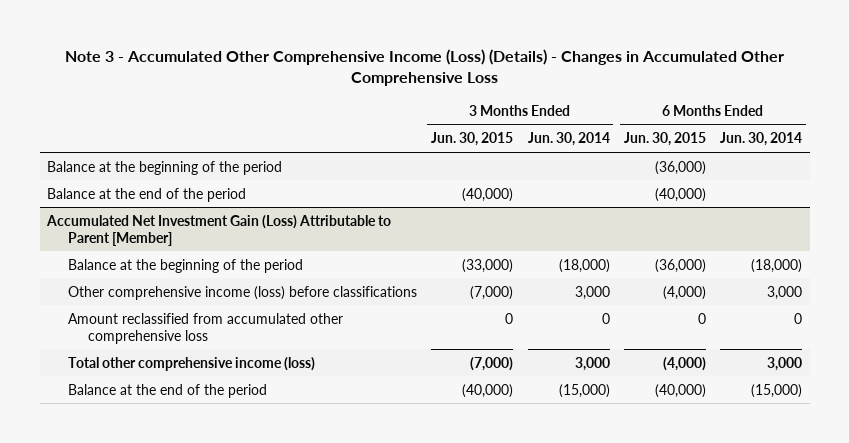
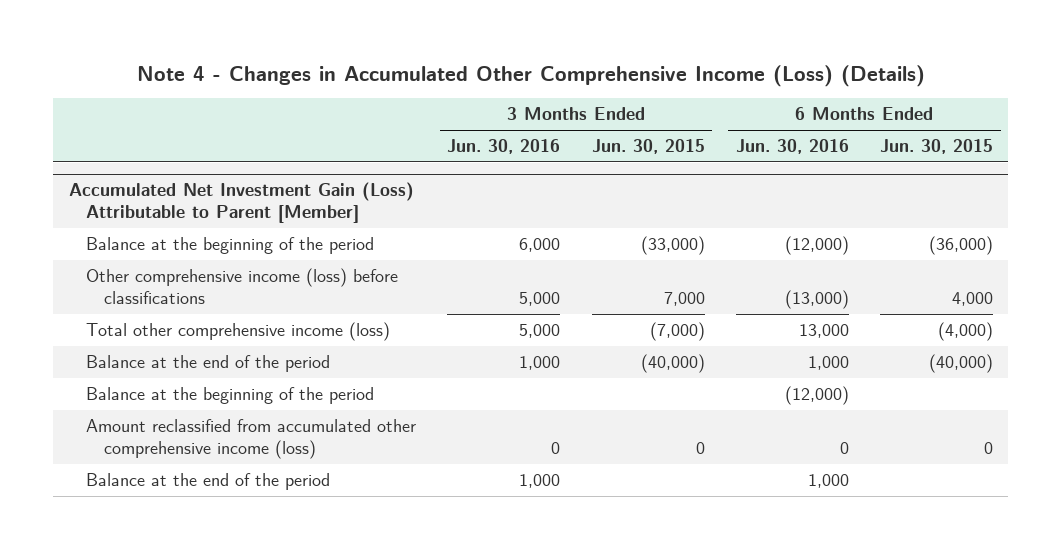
- Note 3 - Accumulated Other Comprehensive Income (Loss) (Details) - Changes in Accumulated Other Comprehensive Loss
+ Note 4 - Changes in Accumulated Other Comprehensive Income (Loss) (Details)
- | 3 Months Ended Jun. 30, 2015 | 3 Months Ended Jun. 30, 2014 | 6 Months Ended Jun. 30, 2015 | 6 Months Ended Jun. 30, 2014
+ | 3 Months Ended Jun. 30, 2016 | 3 Months Ended Jun. 30, 2015 | 6 Months Ended Jun. 30, 2016 | 6 Months Ended Jun. 30, 2015
- Balance at the beginning of the period | | | (36,000) |
- Balance at the end of the period | (40,000) | | (40,000) |
@ Accumulated Net Investment Gain (Loss) Attributable to Parent [Member]
- Other comprehensive income (loss) before classifications | (7,000) | 3,000 | (4,000) | 3,000
- Amount reclassified from accumulated other comprehensive loss | 0 | 0 | 0 | 0
+ Other comprehensive income (loss) before classifications | 5,000 | 7,000 | (13,000) | 4,000
+ Balance at the beginning of the period | | | (12,000) |
+ Amount reclassified from accumulated other comprehensive income (loss) | 0 | 0 | 0 | 0
+ Balance at the end of the period | 1,000 | | 1,000 |

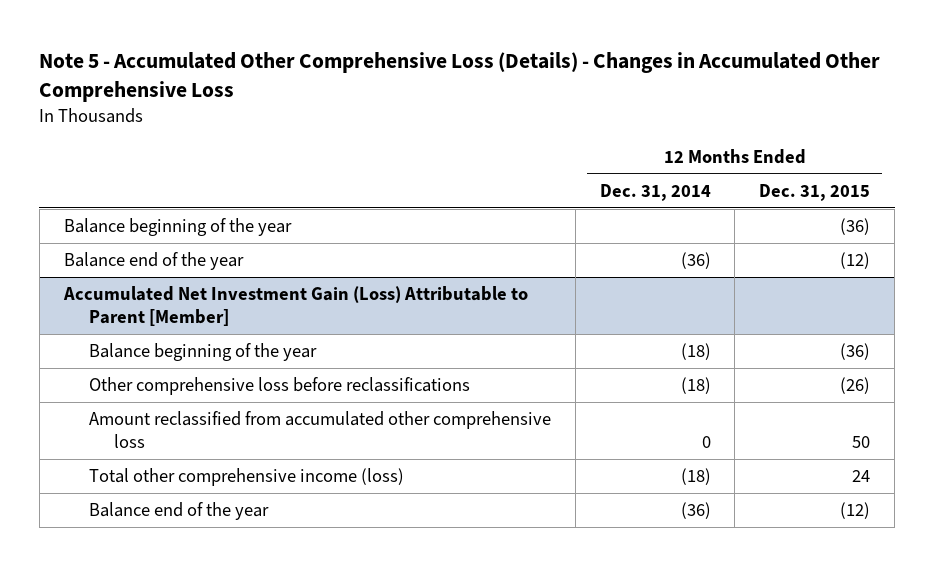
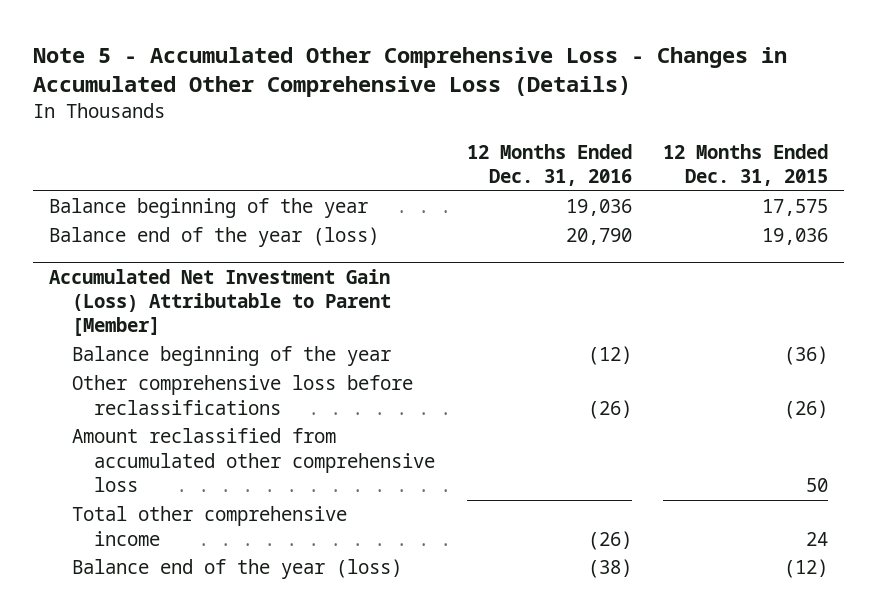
- Note 5 - Accumulated Other Comprehensive Loss (Details) - Changes in Accumulated Other Comprehensive Loss
+ Note 5 - Accumulated Other Comprehensive Loss - Changes in Accumulated Other Comprehensive Loss (Details)
- | 12 Months Ended Dec. 31, 2014 | 12 Months Ended Dec. 31, 2015
+ | 12 Months Ended Dec. 31, 2016 | 12 Months Ended Dec. 31, 2015
- Balance beginning of the year | | (36)
- Balance end of the year | (36) | (12)
+ Balance beginning of the year | 19,036 | 17,575
+ Balance end of the year (loss) | 20,790 | 19,036
@ Accumulated Net Investment Gain (Loss) Attributable to Parent [Member]
- Total other comprehensive income (loss) | (18) | 24
- Balance end of the year | (36) | (12)
+ Total other comprehensive income | (26) | 24
+ Balance end of the year (loss) | (38) | (12)

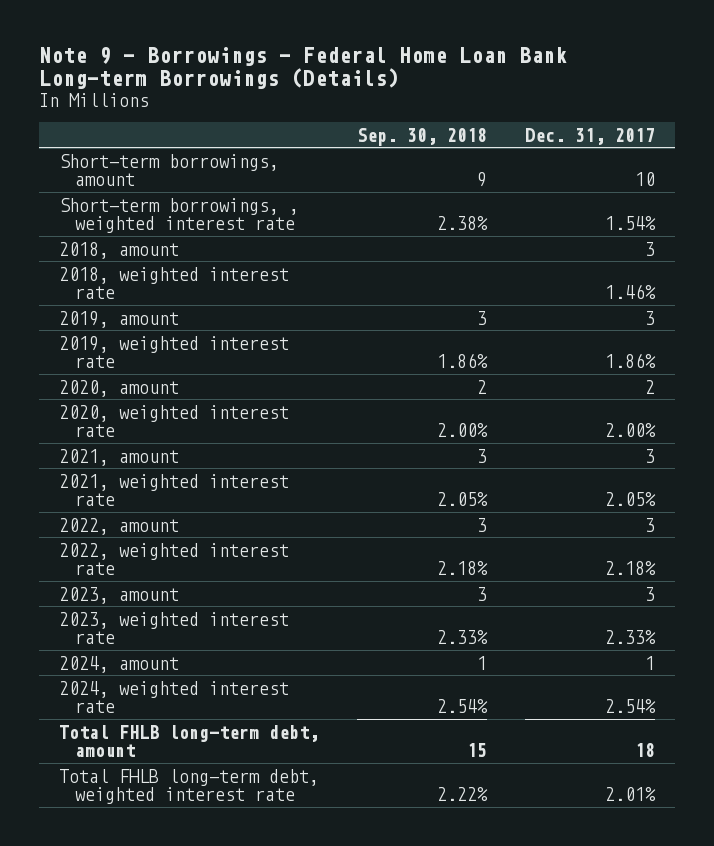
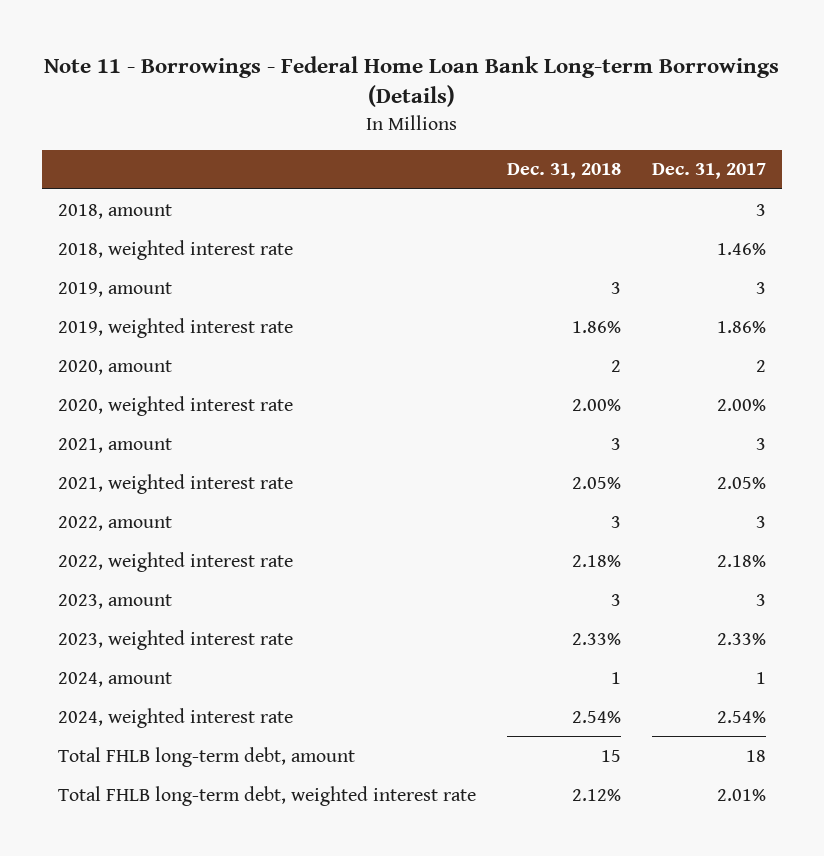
- Note 9 - Borrowings - Federal Home Loan Bank Long-term Borrowings (Details)
+ Note 11 - Borrowings - Federal Home Loan Bank Long-term Borrowings (Details)
- | Sep. 30, 2018 | Dec. 31, 2017
+ | Dec. 31, 2018 | Dec. 31, 2017
- Short-term borrowings, amount | 9 | 10
- Short-term borrowings, , weighted interest rate | 2.38% | 1.54%

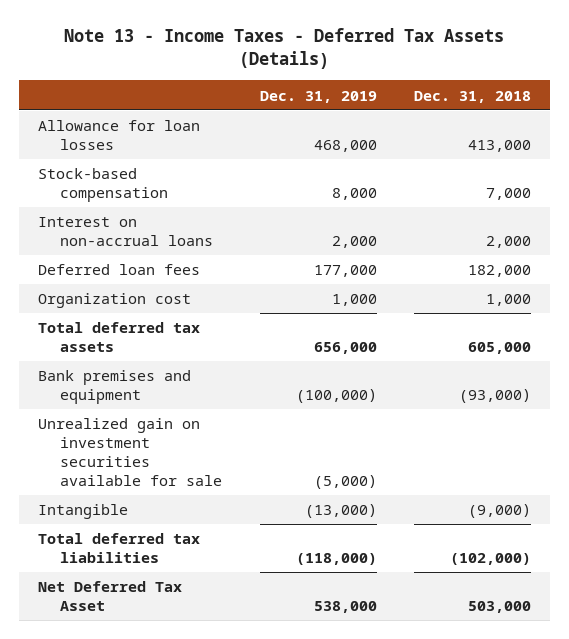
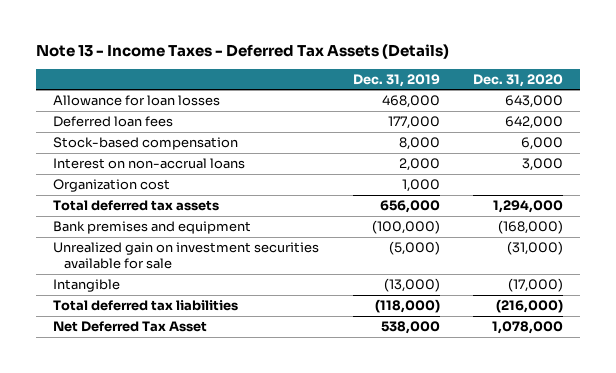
- | Dec. 31, 2019 | Dec. 31, 2018
+ | Dec. 31, 2019 | Dec. 31, 2020
moved up: Deferred loan fees | 177,000 | 642,000

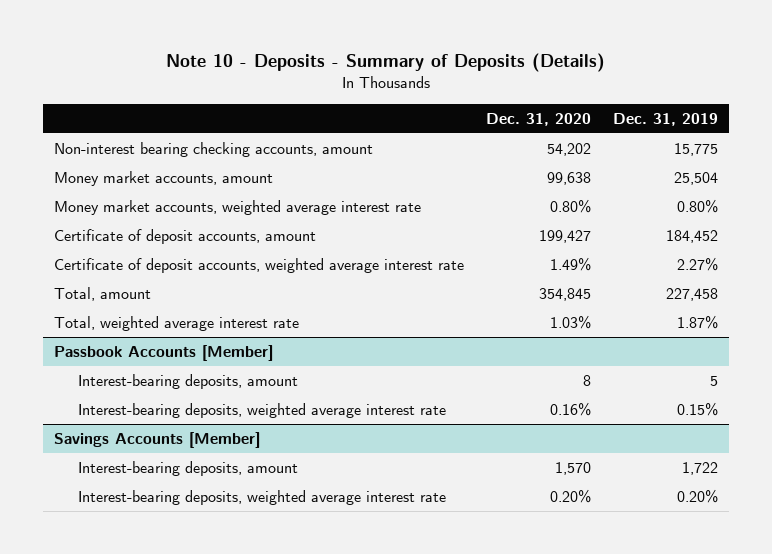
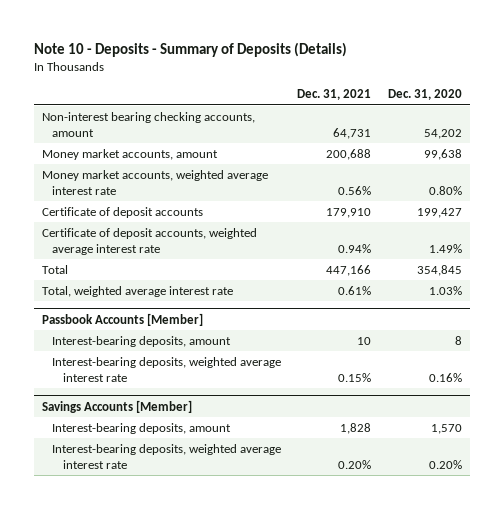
- | Dec. 31, 2020 | Dec. 31, 2019
+ | Dec. 31, 2021 | Dec. 31, 2020
- Certificate of deposit accounts, amount | 199,427 | 184,452
+ Certificate of deposit accounts | 179,910 | 199,427
- Total, amount | 354,845 | 227,458
+ Total | 447,166 | 354,845

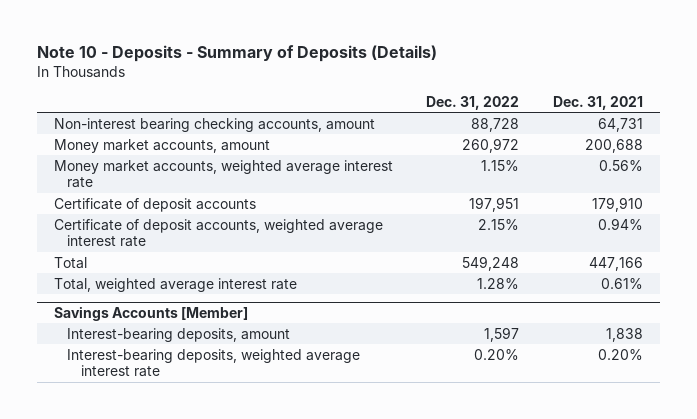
- | Dec. 31, 2021 | Dec. 31, 2020
+ | Dec. 31, 2022 | Dec. 31, 2021
- Passbook Accounts [Member]
- Interest-bearing deposits, amount | 10 | 8
- Interest-bearing deposits, weighted average interest rate | 0.15% | 0.16%
@ Savings Accounts [Member]
- Interest-bearing deposits, amount | 1,828 | 1,570
+ Interest-bearing deposits, amount | 1,597 | 1,838

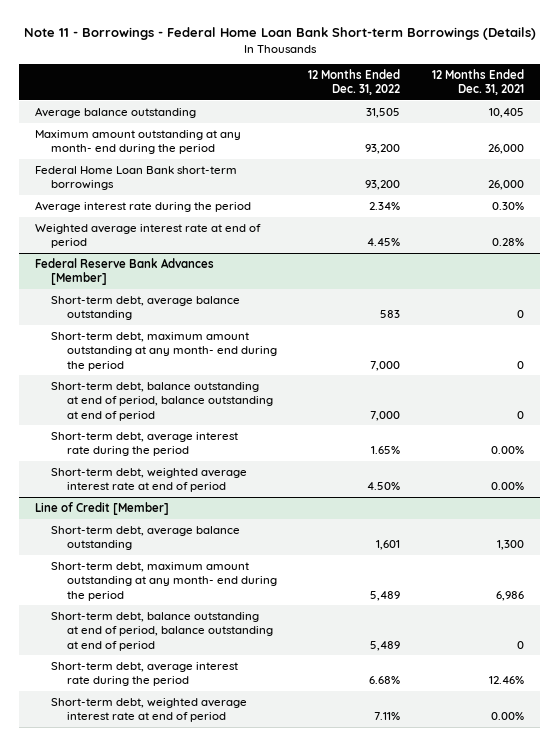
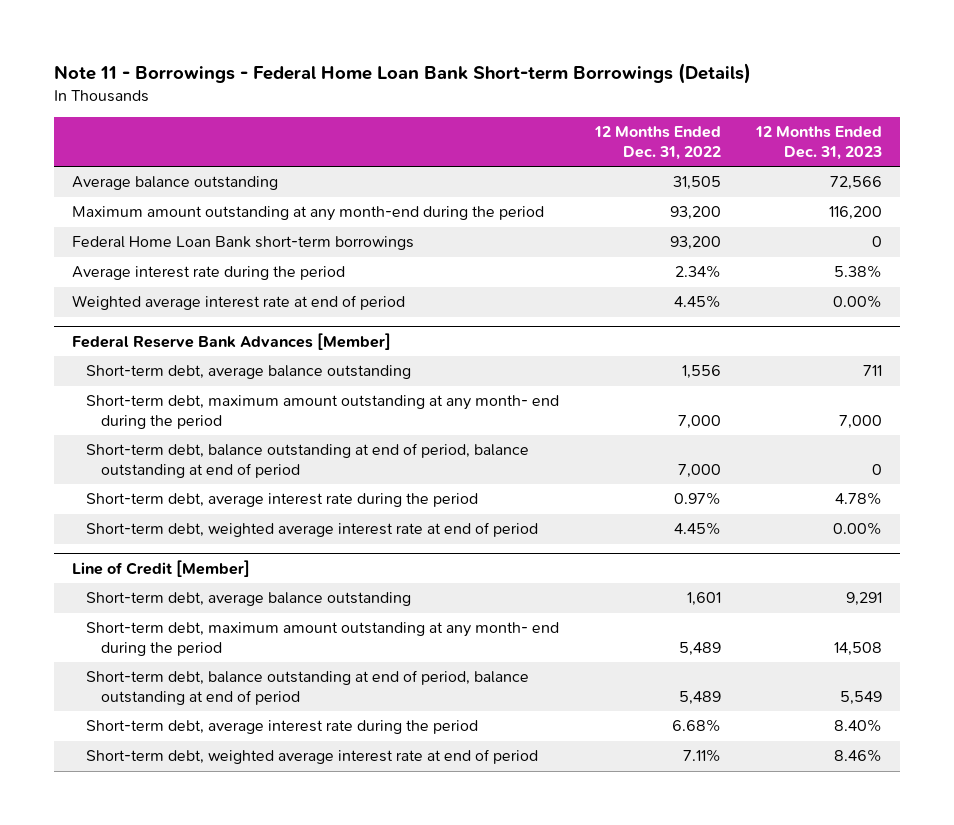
- | 12 Months Ended Dec. 31, 2022 | 12 Months Ended Dec. 31, 2021
+ | 12 Months Ended Dec. 31, 2022 | 12 Months Ended Dec. 31, 2023
- Maximum amount outstanding at any month- end during the period | 93,200 | 26,000
+ Maximum amount outstanding at any month-end during the period | 93,200 | 116,200
@ Federal Reserve Bank Advances [Member]
- Short-term debt, average balance outstanding | 583 | 0
+ Short-term debt, average balance outstanding | 1,556 | 711
- Short-term debt, average interest rate during the period | 1.65% | 0.00%
- Short-term debt, weighted average interest rate at end of period | 4.50% | 0.00%
+ Short-term debt, average interest rate during the period | 0.97% | 4.78%
+ Short-term debt, weighted average interest rate at end of period | 4.45% | 0.00%

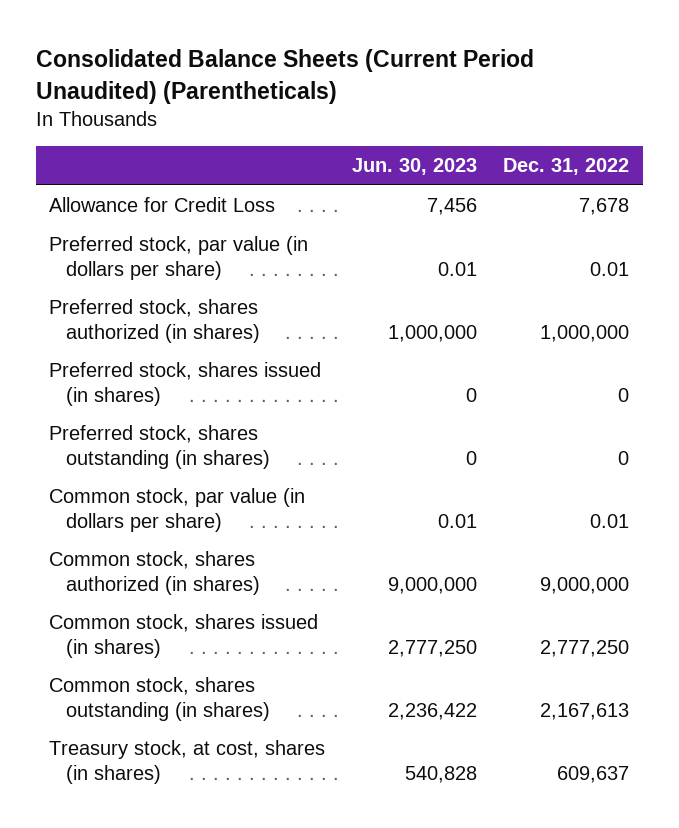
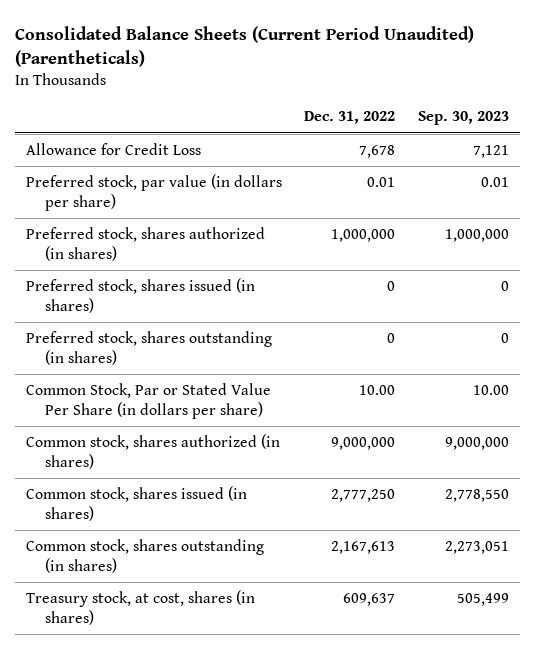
- | Jun. 30, 2023 | Dec. 31, 2022
+ | Dec. 31, 2022 | Sep. 30, 2023
- Common stock, par value (in dollars per share) | 0.01 | 0.01
+ Common Stock, Par or Stated Value Per Share (in dollars per share) | 10.00 | 10.00

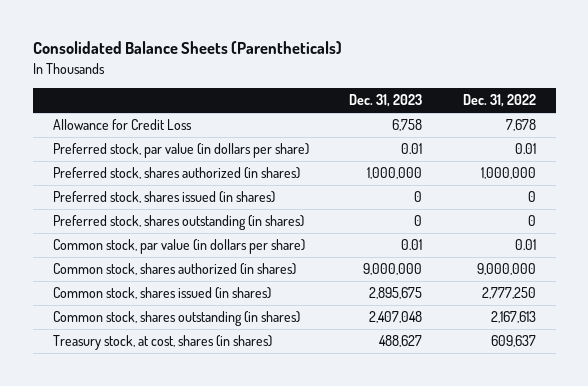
- Consolidated Balance Sheets (Current Period Unaudited) (Parentheticals)
+ Consolidated Balance Sheets (Parentheticals)
- | Dec. 31, 2022 | Sep. 30, 2023
+ | Dec. 31, 2023 | Dec. 31, 2022
- Common Stock, Par or Stated Value Per Share (in dollars per share) | 10.00 | 10.00
+ Common stock, par value (in dollars per share) | 0.01 | 0.01

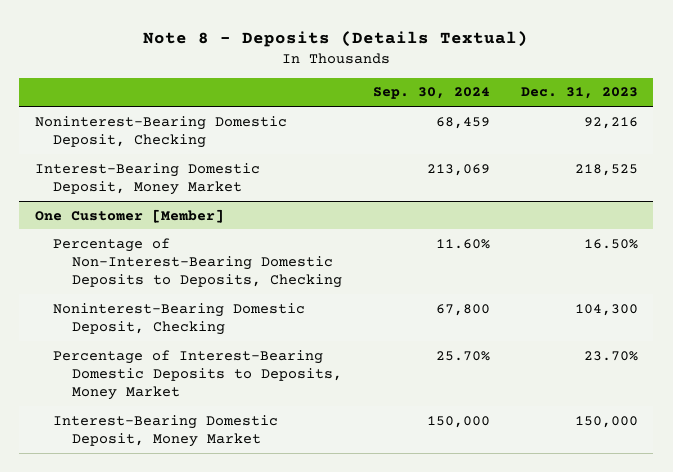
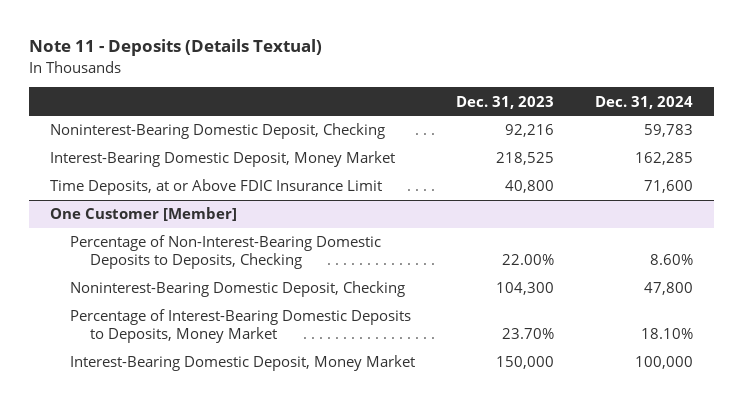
- Note 8 - Deposits (Details Textual)
+ Note 11 - Deposits (Details Textual)
- | Sep. 30, 2024 | Dec. 31, 2023
+ | Dec. 31, 2023 | Dec. 31, 2024
+ Time Deposits, at or Above FDIC Insurance Limit | 40,800 | 71,600
@ One Customer [Member]
- Percentage of Non-Interest-Bearing Domestic Deposits to Deposits, Checking | 11.60% | 16.50%
+ Percentage of Non-Interest-Bearing Domestic Deposits to Deposits, Checking | 22.00% | 8.60%

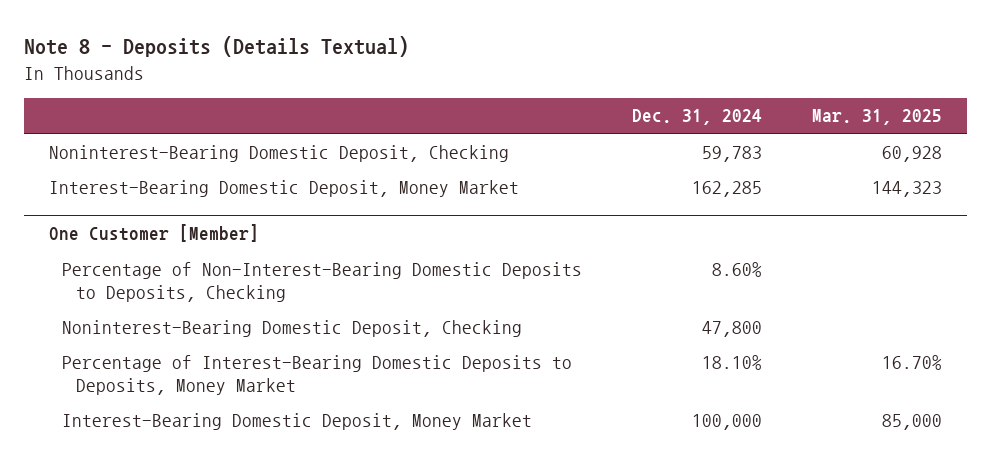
- Note 11 - Deposits (Details Textual)
+ Note 8 - Deposits (Details Textual)
- | Dec. 31, 2023 | Dec. 31, 2024
+ | Dec. 31, 2024 | Mar. 31, 2025
- Time Deposits, at or Above FDIC Insurance Limit | 40,800 | 71,600

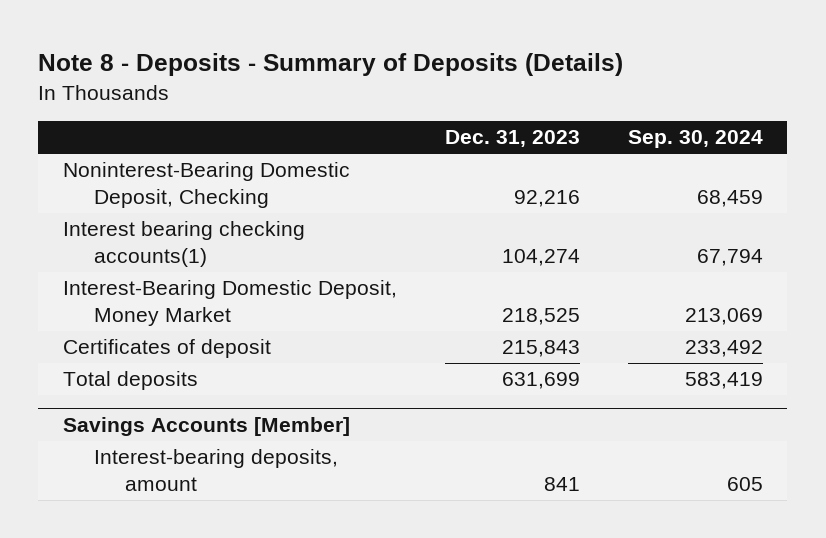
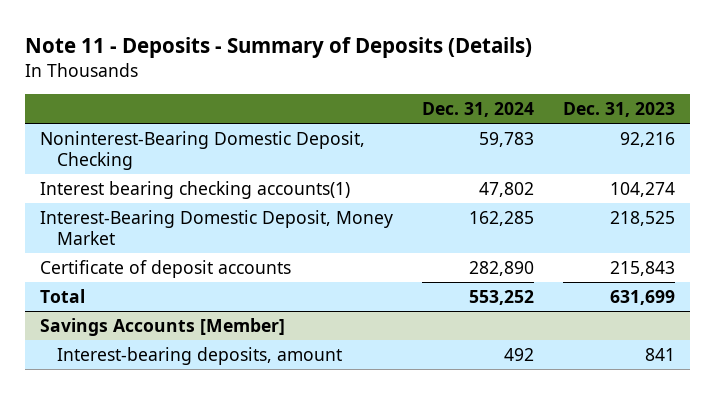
- Note 8 - Deposits - Summary of Deposits (Details)
+ Note 11 - Deposits - Summary of Deposits (Details)
- | Dec. 31, 2023 | Sep. 30, 2024
+ | Dec. 31, 2024 | Dec. 31, 2023
- Certificates of deposit | 215,843 | 233,492
- Total deposits | 631,699 | 583,419
+ Certificate of deposit accounts | 282,890 | 215,843
+ Total | 553,252 | 631,699

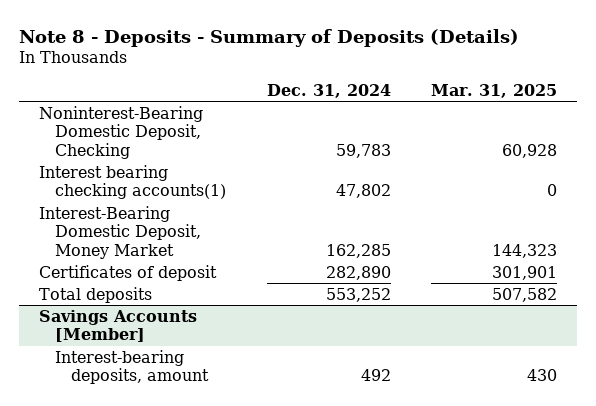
- Note 11 - Deposits - Summary of Deposits (Details)
+ Note 8 - Deposits - Summary of Deposits (Details)
- | Dec. 31, 2024 | Dec. 31, 2023
+ | Dec. 31, 2024 | Mar. 31, 2025
- Certificate of deposit accounts | 282,890 | 215,843
- Total | 553,252 | 631,699
+ Certificates of deposit | 282,890 | 301,901
+ Total deposits | 553,252 | 507,582

